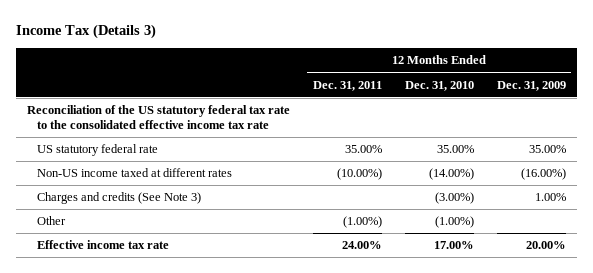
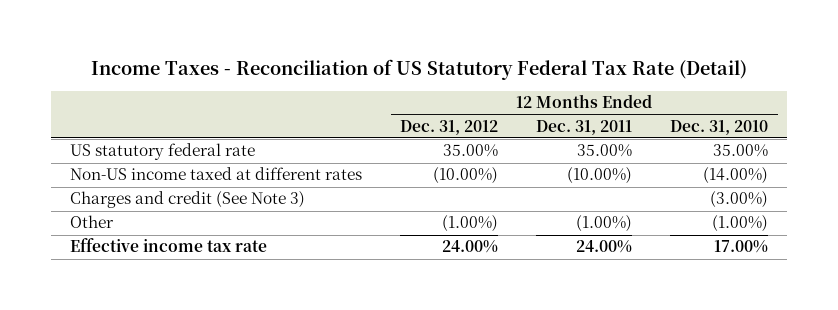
- Income Tax (Details 3)
+ Income Taxes - Reconciliation of US Statutory Federal Tax Rate (Detail)
- | 12 Months Ended Dec. 31, 2011 | 12 Months Ended Dec. 31, 2010 | 12 Months Ended Dec. 31, 2009
+ | 12 Months Ended Dec. 31, 2012 | 12 Months Ended Dec. 31, 2011 | 12 Months Ended Dec. 31, 2010
- Reconciliation of the US statutory federal tax rate to the consolidated effective income tax rate
- Charges and credits (See Note 3) | | (3.00%) | 1.00%
+ Charges and credit (See Note 3) | | | (3.00%)

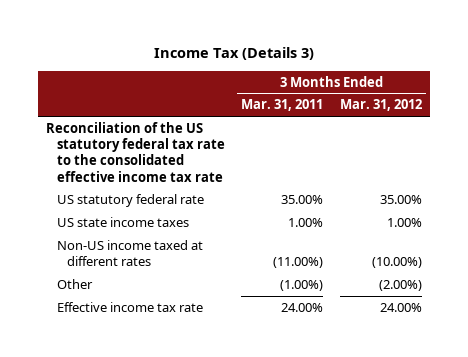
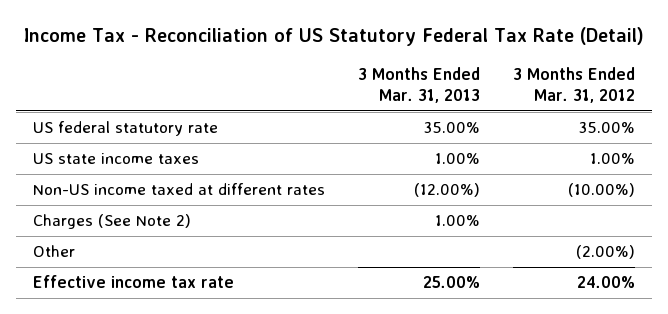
- Income Tax (Details 3)
+ Income Tax - Reconciliation of US Statutory Federal Tax Rate (Detail)
- | 3 Months Ended Mar. 31, 2011 | 3 Months Ended Mar. 31, 2012
+ | 3 Months Ended Mar. 31, 2013 | 3 Months Ended Mar. 31, 2012
- Reconciliation of the US statutory federal tax rate to the consolidated effective income tax rate
- US statutory federal rate | 35.00% | 35.00%
+ US federal statutory rate | 35.00% | 35.00%
+ Charges (See Note 2) | 1.00% |

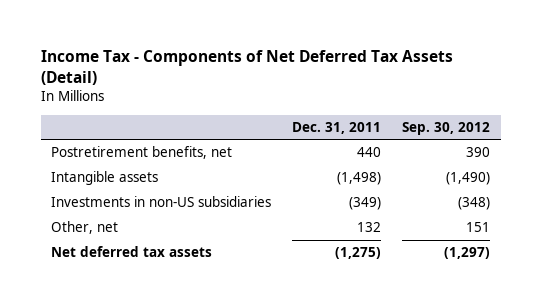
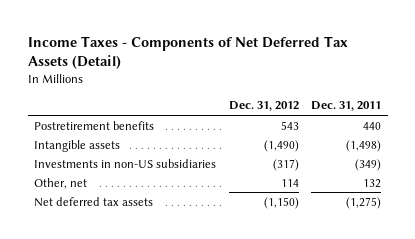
- Income Tax - Components of Net Deferred Tax Assets (Detail)
+ Income Taxes - Components of Net Deferred Tax Assets (Detail)
- | Dec. 31, 2011 | Sep. 30, 2012
+ | Dec. 31, 2012 | Dec. 31, 2011
- Postretirement benefits, net | 440 | 390
+ Postretirement benefits | 543 | 440

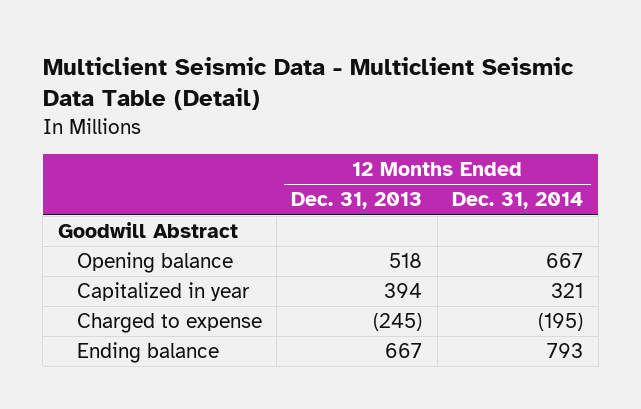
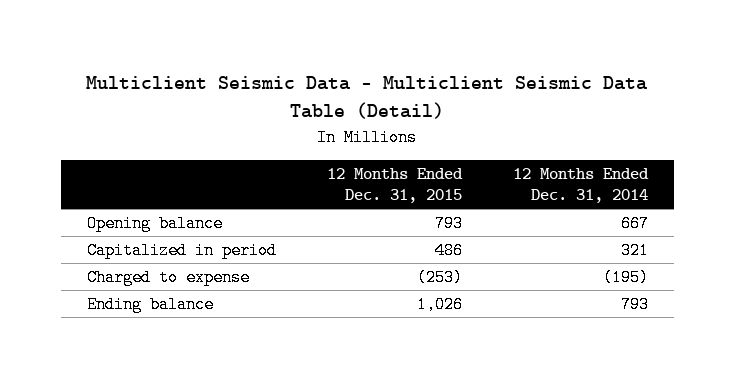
- | 12 Months Ended Dec. 31, 2013 | 12 Months Ended Dec. 31, 2014
+ | 12 Months Ended Dec. 31, 2015 | 12 Months Ended Dec. 31, 2014
- Goodwill Abstract
- Capitalized in year | 394 | 321
+ Capitalized in period | 486 | 321

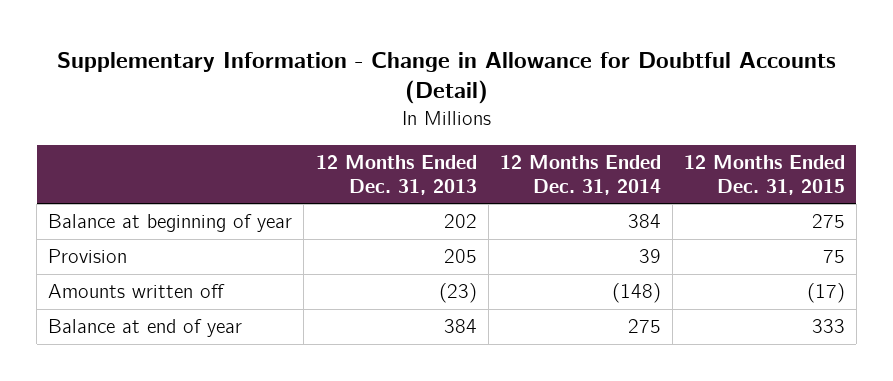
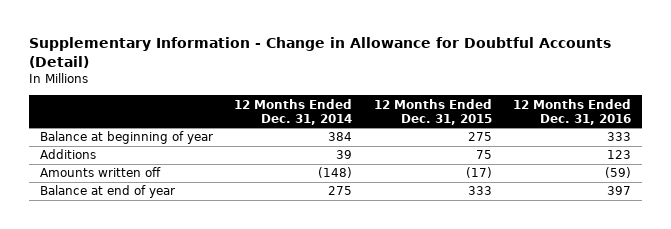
- | 12 Months Ended Dec. 31, 2013 | 12 Months Ended Dec. 31, 2014 | 12 Months Ended Dec. 31, 2015
+ | 12 Months Ended Dec. 31, 2014 | 12 Months Ended Dec. 31, 2015 | 12 Months Ended Dec. 31, 2016
- Provision | 205 | 39 | 75
+ Additions | 39 | 75 | 123

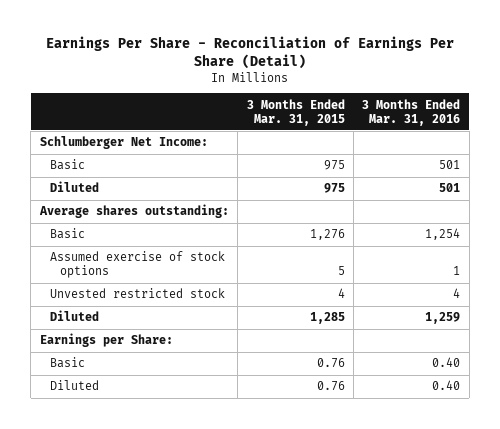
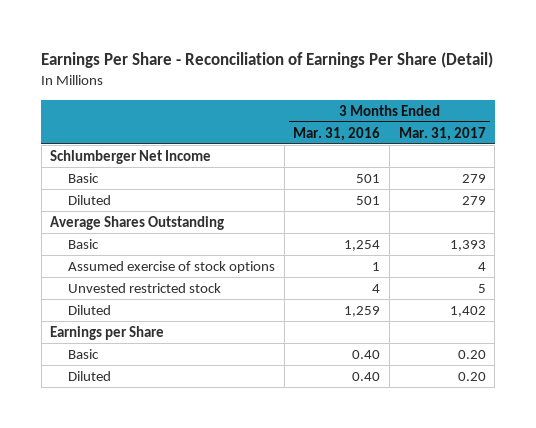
- | 3 Months Ended Mar. 31, 2015 | 3 Months Ended Mar. 31, 2016
+ | 3 Months Ended Mar. 31, 2016 | 3 Months Ended Mar. 31, 2017
- Schlumberger Net Income:
+ Schlumberger Net Income
- Average shares outstanding:
+ Average Shares Outstanding
- Earnings per Share:
+ Earnings per Share

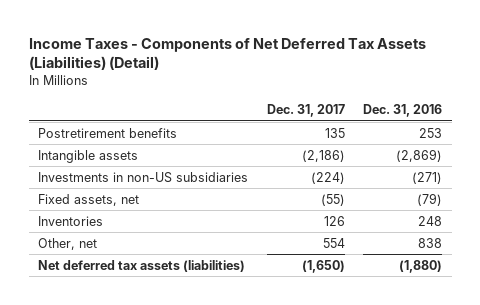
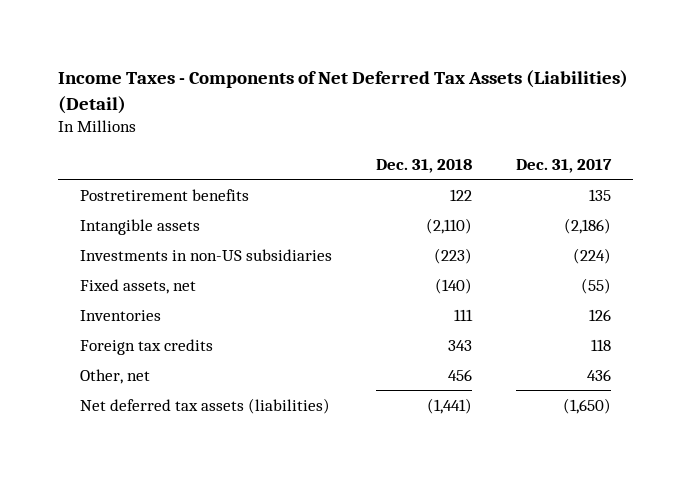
- | Dec. 31, 2017 | Dec. 31, 2016
+ | Dec. 31, 2018 | Dec. 31, 2017
- Other, net | 554 | 838
+ Foreign tax credits | 343 | 118
+ Other, net | 456 | 436

